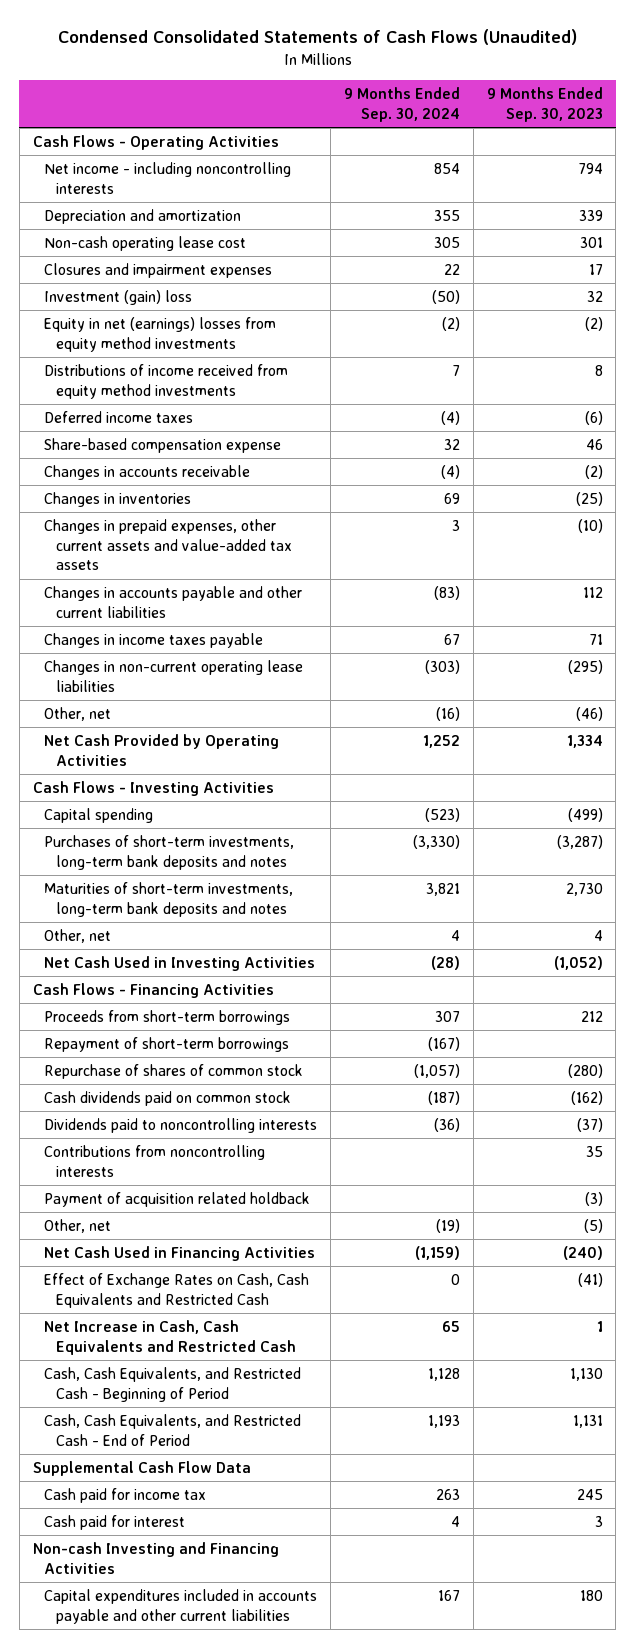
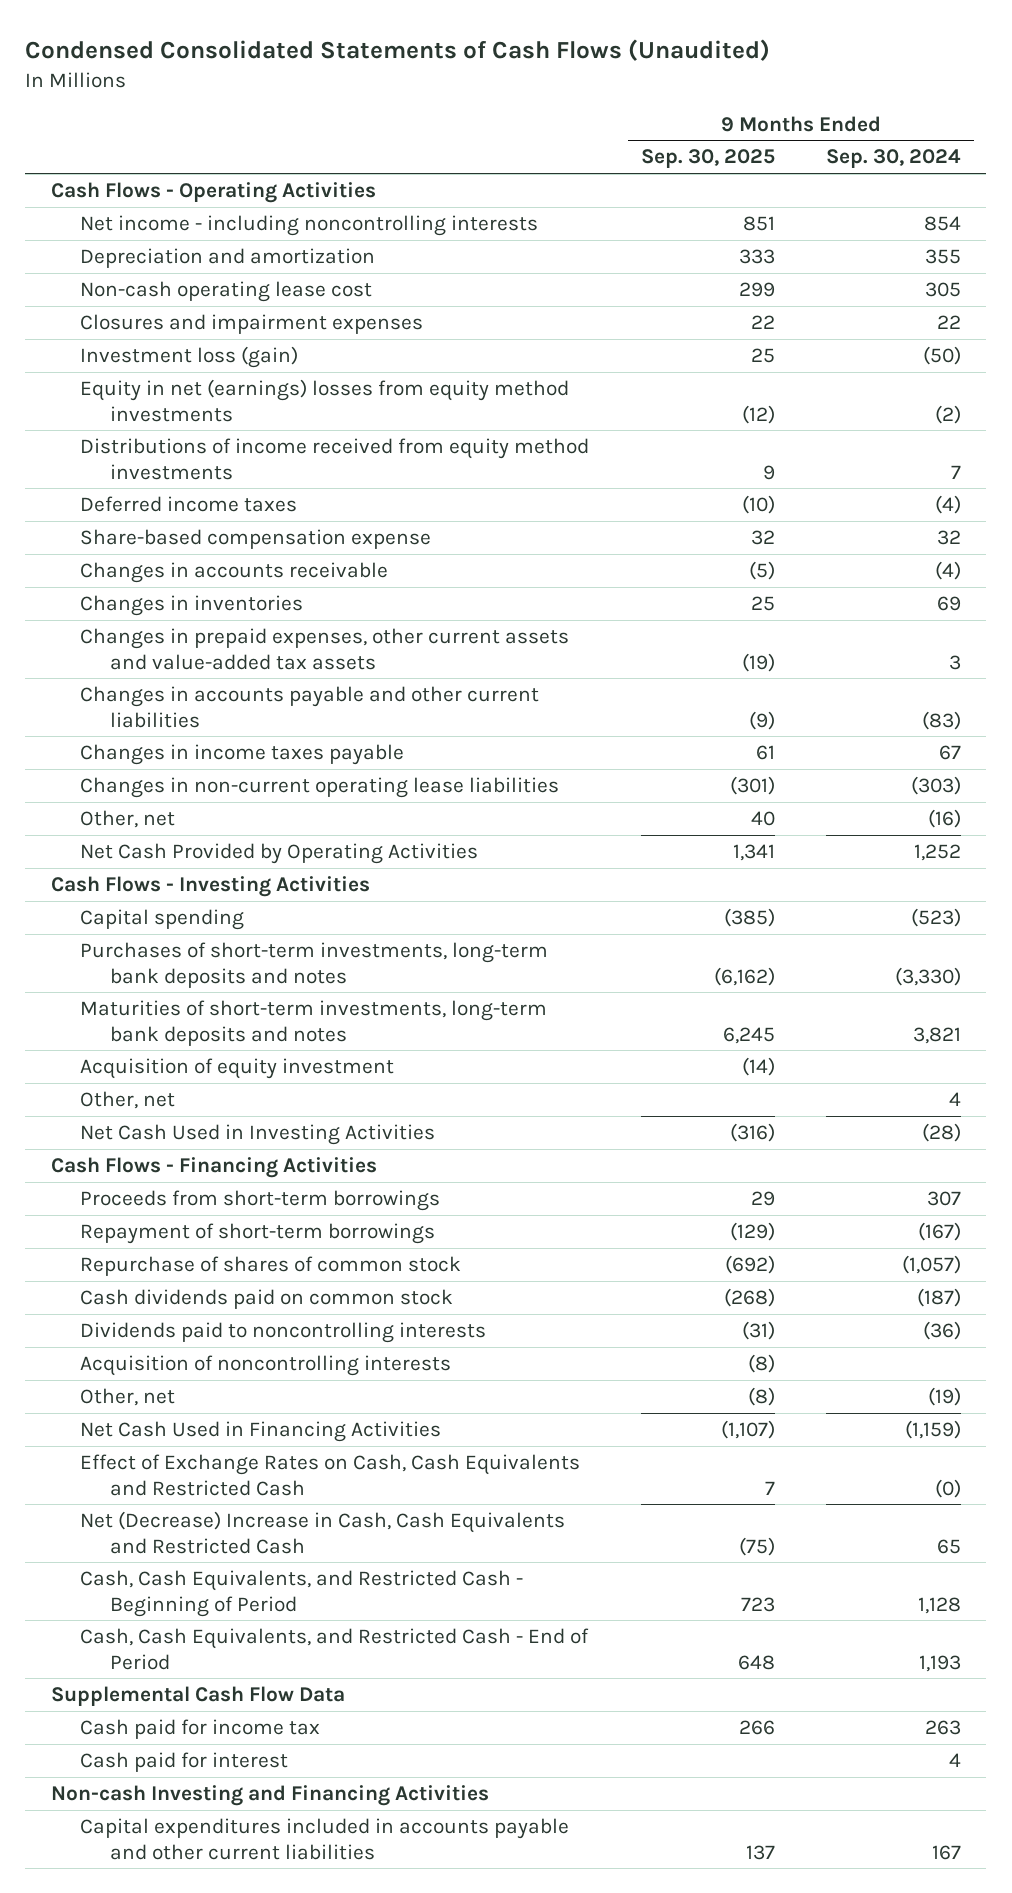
- | 9 Months Ended Sep. 30, 2024 | 9 Months Ended Sep. 30, 2023
+ | 9 Months Ended Sep. 30, 2025 | 9 Months Ended Sep. 30, 2024
- Investment (gain) loss | (50) | 32
+ Investment loss (gain) | 25 | (50)
+ Acquisition of equity investment | (14) |
- Contributions from noncontrolling interests | | 35
- Payment of acquisition related holdback | | (3)
+ Acquisition of noncontrolling interests | (8) |
- Effect of Exchange Rates on Cash, Cash Equivalents and Restricted Cash | 0 | (41)
- Net Increase in Cash, Cash Equivalents and Restricted Cash | 65 | 1
+ Effect of Exchange Rates on Cash, Cash Equivalents and Restricted Cash | 7 | (0)
+ Net (Decrease) Increase in Cash, Cash Equivalents and Restricted Cash | (75) | 65

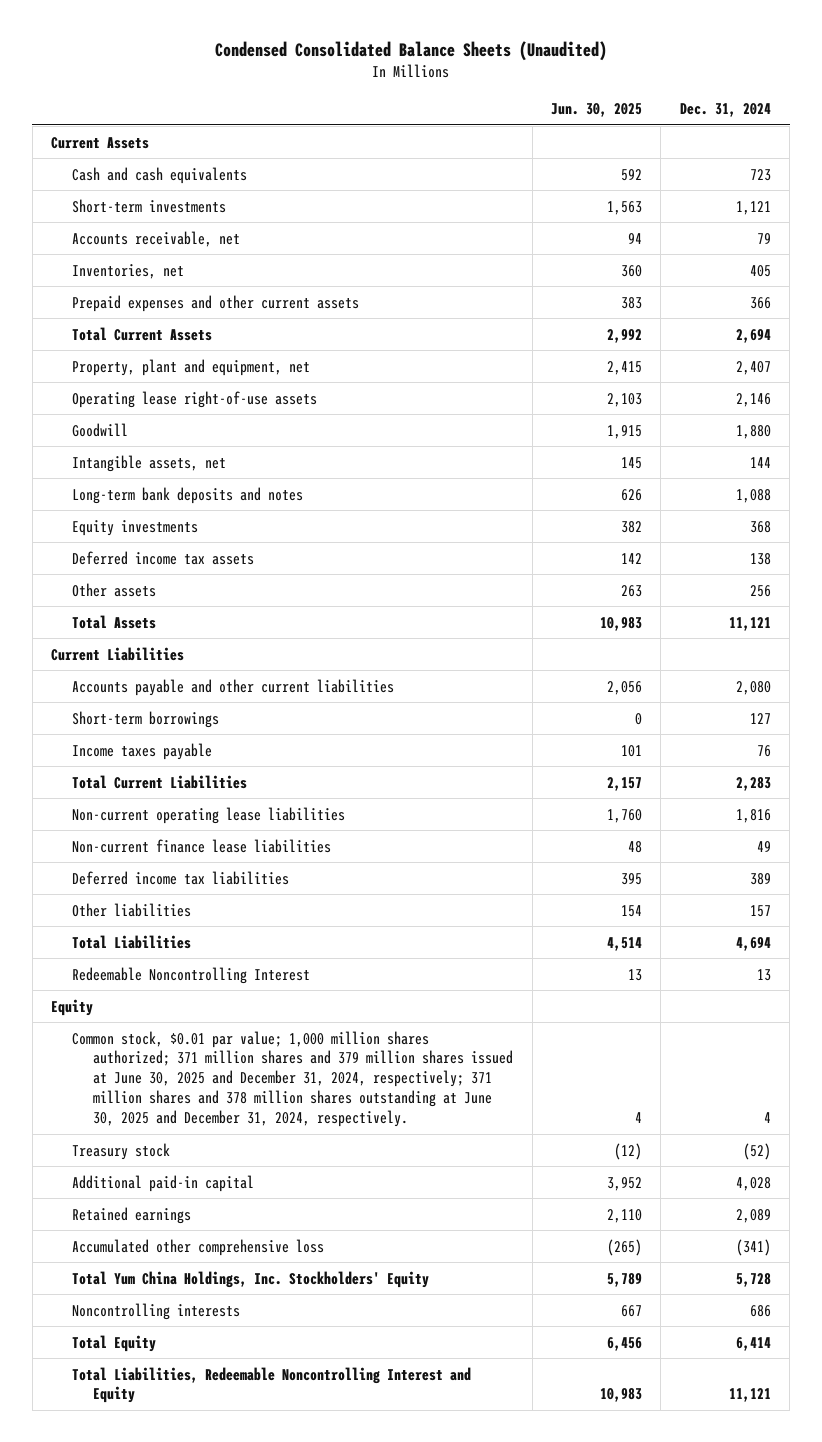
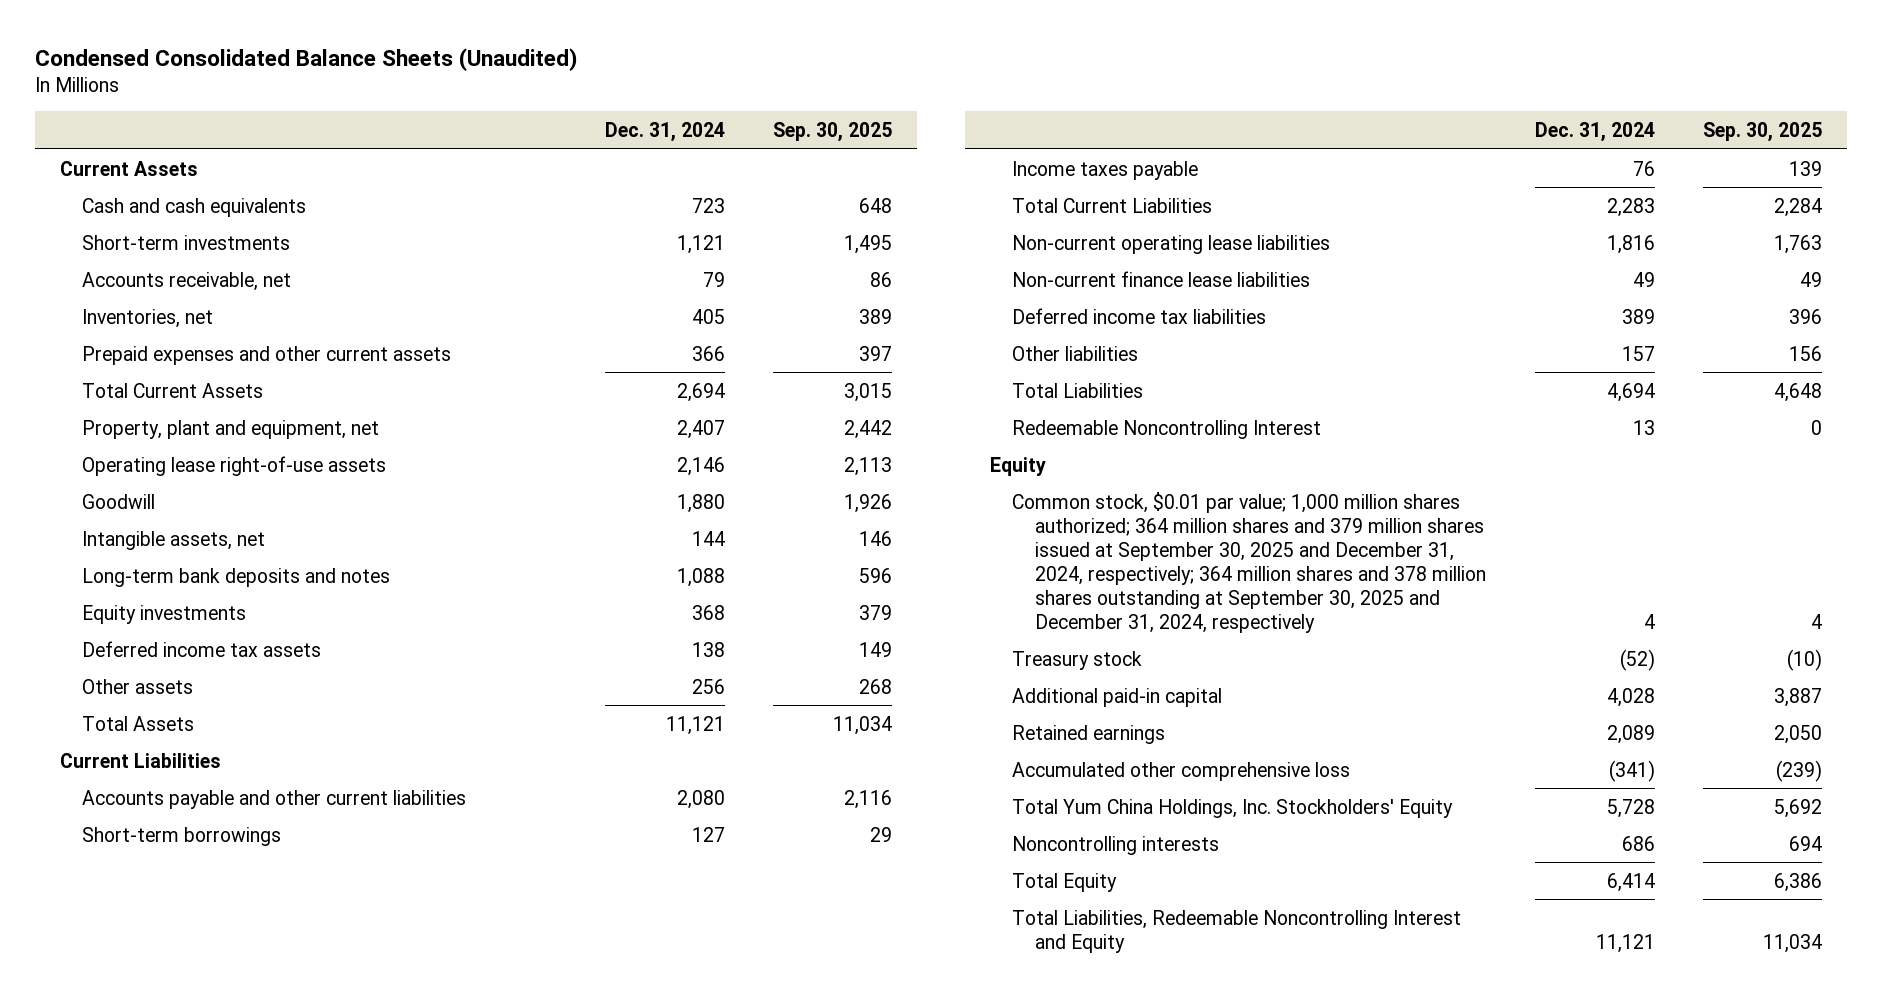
- | Jun. 30, 2025 | Dec. 31, 2024
+ | Dec. 31, 2024 | Sep. 30, 2025
- Common stock, $0.01 par value; 1,000 million shares authorized; 371 million shares and 379 million shares issued at June 30, 2025 and December 31, 2024, respectively; 371 million shares and 378 million shares outstanding at June 30, 2025 and December 31, 2024, respectively. | 4 | 4
+ Common stock, $0.01 par value; 1,000 million shares authorized; 364 million shares and 379 million shares issued at September 30, 2025 and December 31, 2024, respectively; 364 million shares and 378 million shares outstanding at September 30, 2025 and December 31, 2024, respectively | 4 | 4

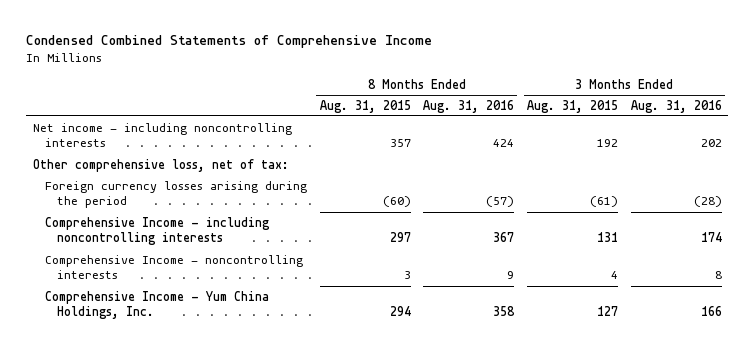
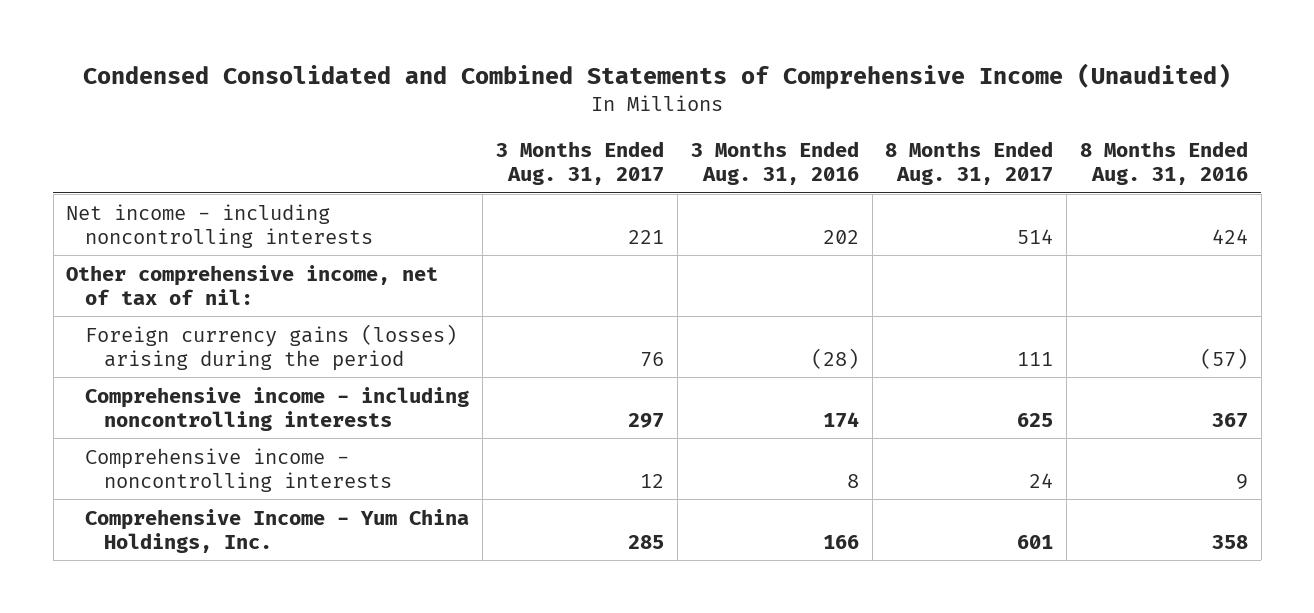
- Condensed Combined Statements of Comprehensive Income
+ Condensed Consolidated and Combined Statements of Comprehensive Income (Unaudited)
- | 8 Months Ended Aug. 31, 2015 | 8 Months Ended Aug. 31, 2016 | 3 Months Ended Aug. 31, 2015 | 3 Months Ended Aug. 31, 2016
+ | 3 Months Ended Aug. 31, 2017 | 3 Months Ended Aug. 31, 2016 | 8 Months Ended Aug. 31, 2017 | 8 Months Ended Aug. 31, 2016
- Other comprehensive loss, net of tax:
- Foreign currency losses arising during the period | (60) | (57) | (61) | (28)
- Comprehensive Income - including noncontrolling interests | 297 | 367 | 131 | 174
- Comprehensive Income - noncontrolling interests | 3 | 9 | 4 | 8
+ Other comprehensive income, net of tax of nil:
+ Foreign currency gains (losses) arising during the period | 76 | (28) | 111 | (57)
+ Comprehensive income - including noncontrolling interests | 297 | 174 | 625 | 367
+ Comprehensive income - noncontrolling interests | 12 | 8 | 24 | 9

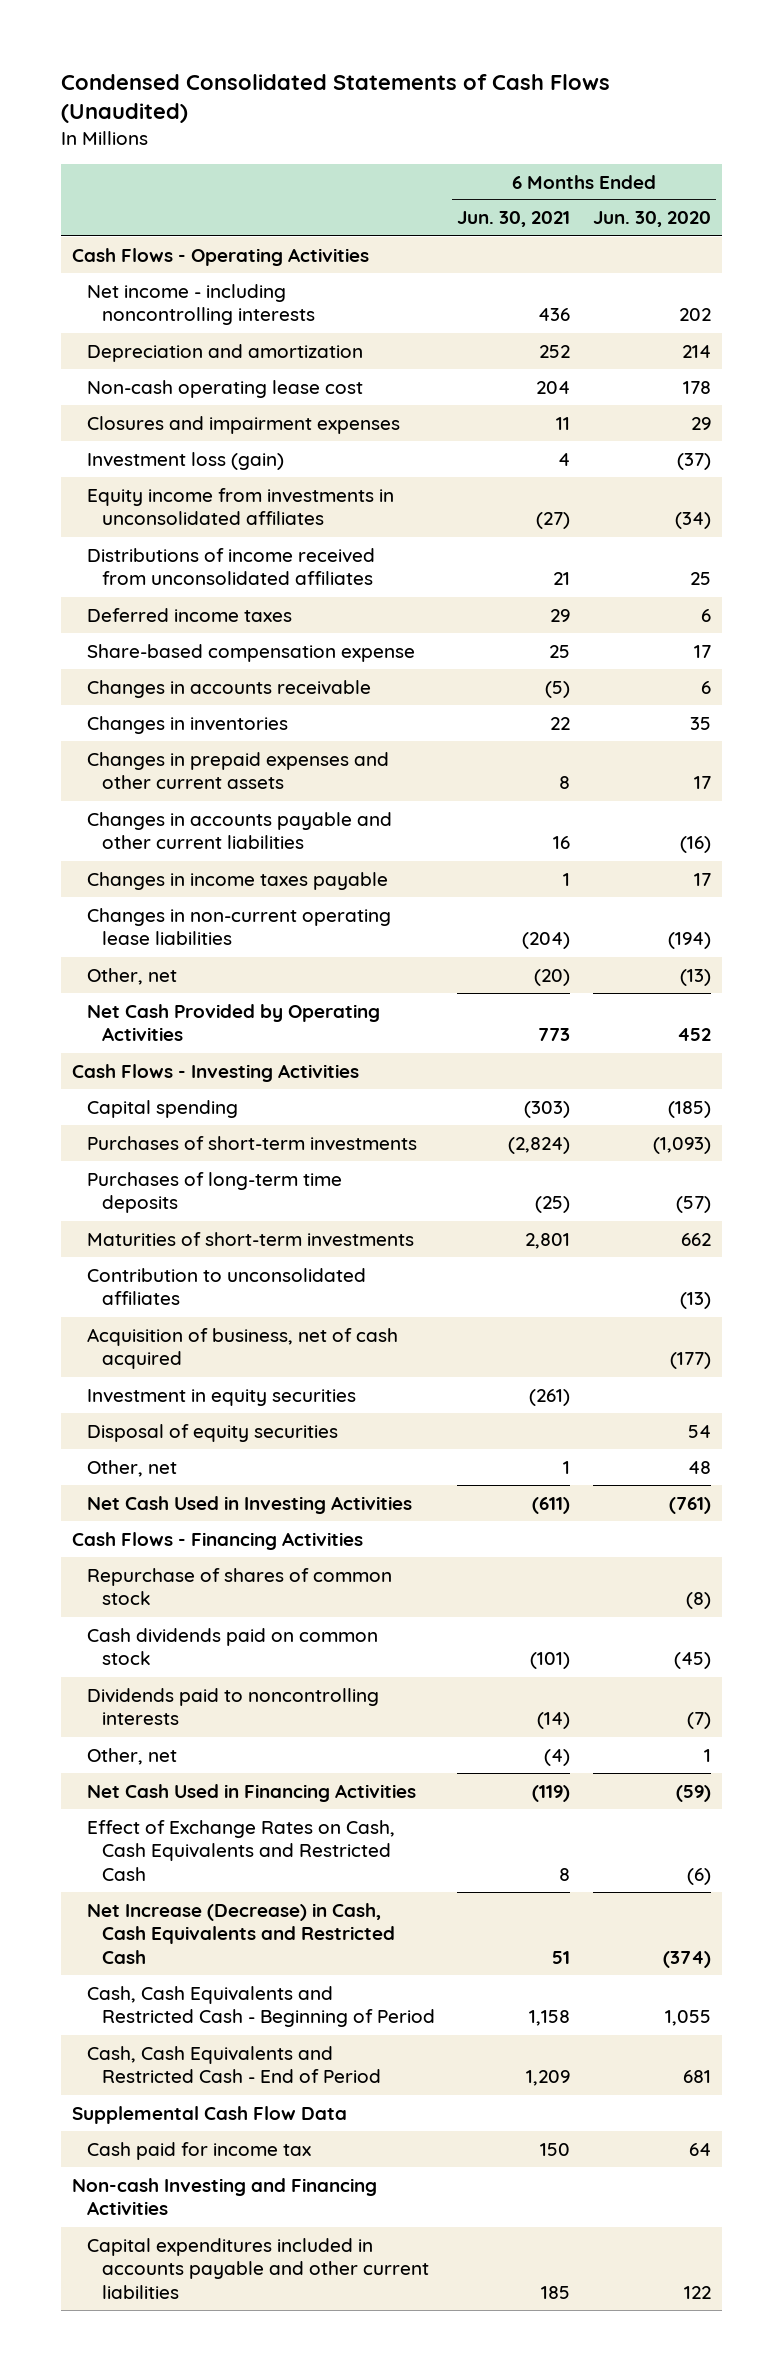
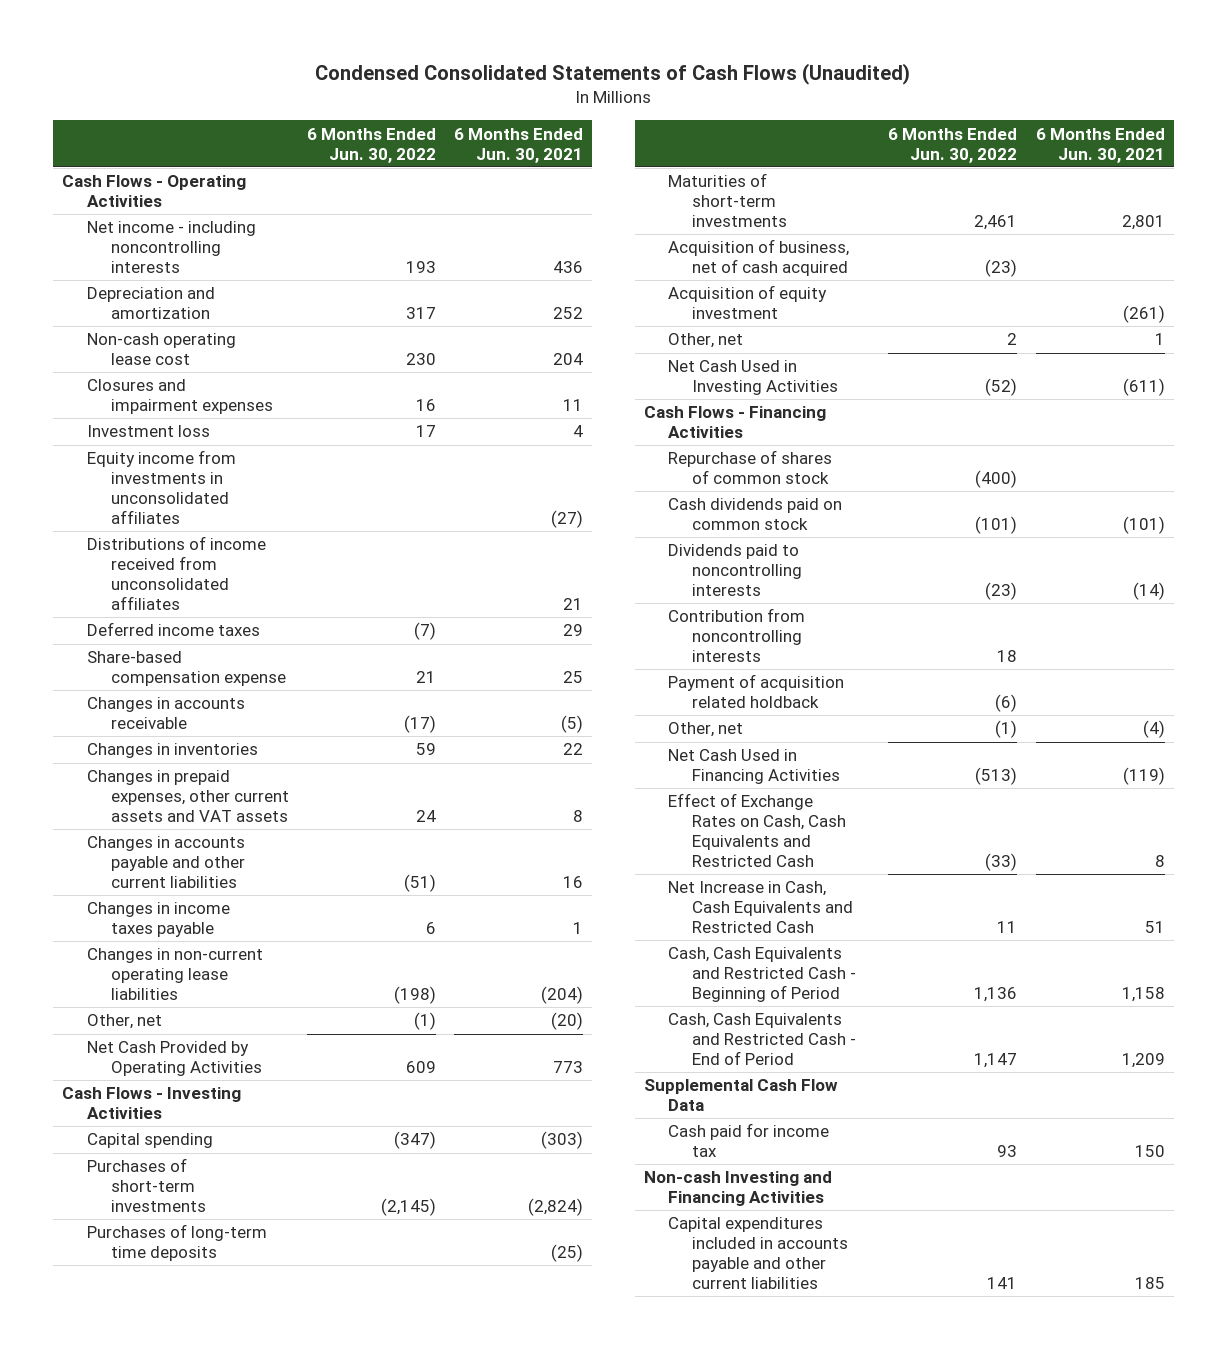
- | 6 Months Ended Jun. 30, 2021 | 6 Months Ended Jun. 30, 2020
+ | 6 Months Ended Jun. 30, 2022 | 6 Months Ended Jun. 30, 2021
- Investment loss (gain) | 4 | (37)
+ Investment loss | 17 | 4
- Changes in prepaid expenses and other current assets | 8 | 17
+ Changes in prepaid expenses, other current assets and VAT assets | 24 | 8
- Contribution to unconsolidated affiliates | | (13)
- Investment in equity securities | (261) |
- Disposal of equity securities | | 54
+ Acquisition of equity investment | | (261)
+ Contribution from noncontrolling interests | 18 |
+ Payment of acquisition related holdback | (6) |
- Net Increase (Decrease) in Cash, Cash Equivalents and Restricted Cash | 51 | (374)
+ Net Increase in Cash, Cash Equivalents and Restricted Cash | 11 | 51

